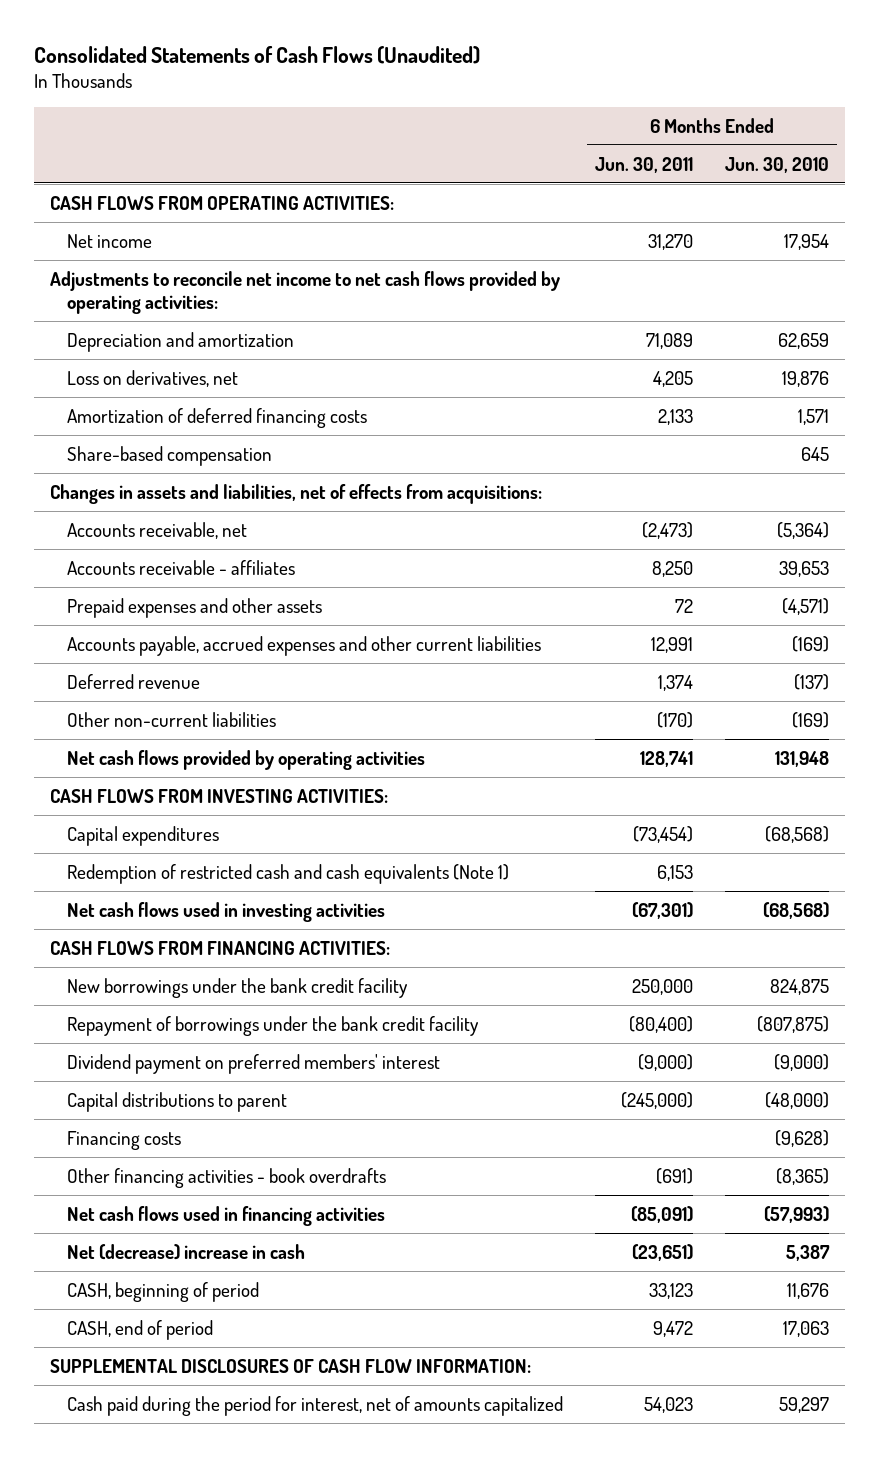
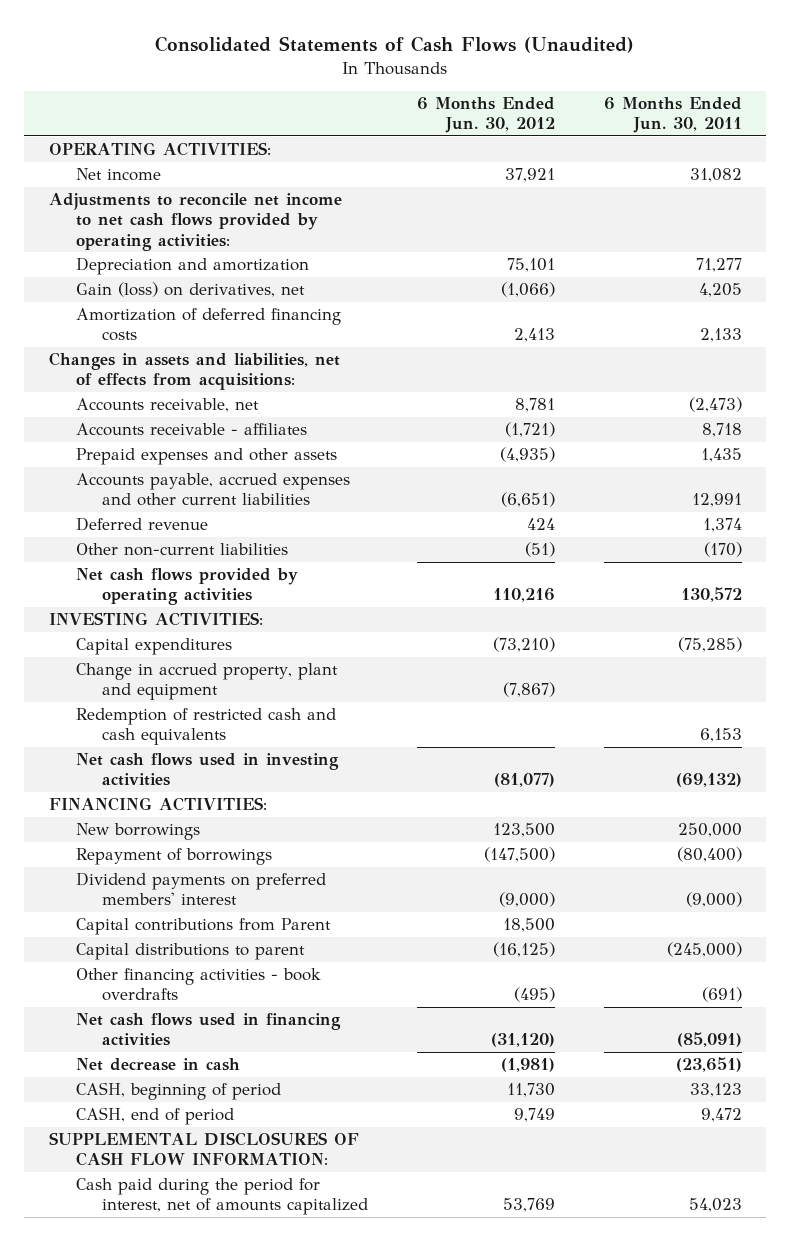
- | 6 Months Ended Jun. 30, 2011 | 6 Months Ended Jun. 30, 2010
+ | 6 Months Ended Jun. 30, 2012 | 6 Months Ended Jun. 30, 2011
- CASH FLOWS FROM OPERATING ACTIVITIES:
- Net income | 31,270 | 17,954
+ OPERATING ACTIVITIES:
+ Net income | 37,921 | 31,082
- Depreciation and amortization | 71,089 | 62,659
- Loss on derivatives, net | 4,205 | 19,876
+ Depreciation and amortization | 75,101 | 71,277
+ Gain (loss) on derivatives, net | (1,066) | 4,205
- Share-based compensation | | 645
- Accounts receivable - affiliates | 8,250 | 39,653
- Prepaid expenses and other assets | 72 | (4,571)
+ Accounts receivable - affiliates | (1,721) | 8,718
+ Prepaid expenses and other assets | (4,935) | 1,435
- Net cash flows provided by operating activities | 128,741 | 131,948
- CASH FLOWS FROM INVESTING ACTIVITIES:
- Capital expenditures | (73,454) | (68,568)
- Redemption of restricted cash and cash equivalents (Note 1) | 6,153 |
- Net cash flows used in investing activities | (67,301) | (68,568)
- CASH FLOWS FROM FINANCING ACTIVITIES:
- New borrowings under the bank credit facility | 250,000 | 824,875
- Repayment of borrowings under the bank credit facility | (80,400) | (807,875)
- Dividend payment on preferred members' interest | (9,000) | (9,000)
+ Net cash flows provided by operating activities | 110,216 | 130,572
+ INVESTING ACTIVITIES:
+ Capital expenditures | (73,210) | (75,285)
+ Change in accrued property, plant and equipment | (7,867) |
+ Redemption of restricted cash and cash equivalents | | 6,153
+ Net cash flows used in investing activities | (81,077) | (69,132)
+ FINANCING ACTIVITIES:
+ New borrowings | 123,500 | 250,000
+ Repayment of borrowings | (147,500) | (80,400)
+ Dividend payments on preferred members' interest | (9,000) | (9,000)
+ Capital contributions from Parent | 18,500 |
- Financing costs | | (9,628)
- Net (decrease) increase in cash | (23,651) | 5,387
+ Net decrease in cash | (1,981) | (23,651)

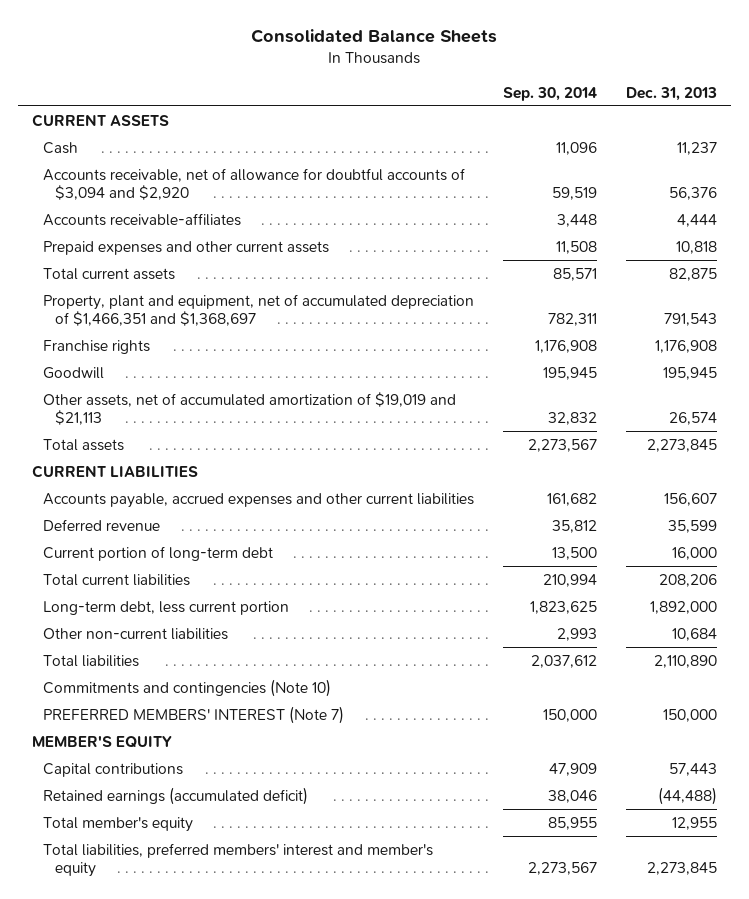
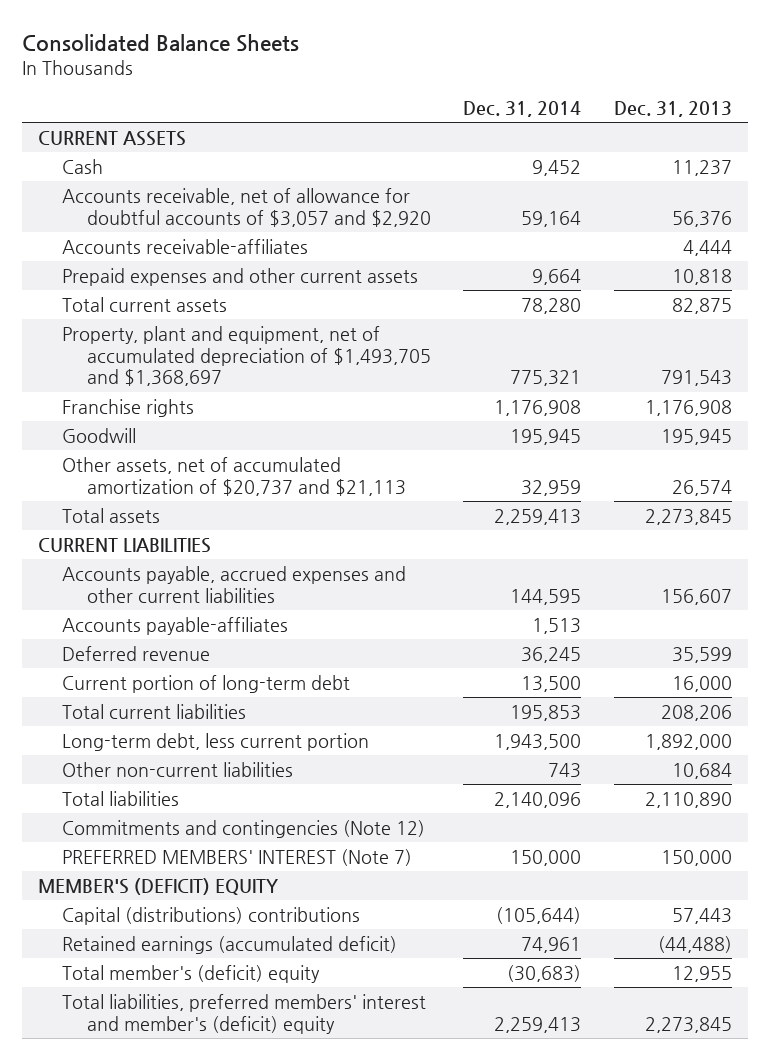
- | Sep. 30, 2014 | Dec. 31, 2013
+ | Dec. 31, 2014 | Dec. 31, 2013
- Accounts receivable, net of allowance for doubtful accounts of $3,094 and $2,920 | 59,519 | 56,376
+ Accounts receivable, net of allowance for doubtful accounts of $3,057 and $2,920 | 59,164 | 56,376
- Property, plant and equipment, net of accumulated depreciation of $1,466,351 and $1,368,697 | 782,311 | 791,543
+ Property, plant and equipment, net of accumulated depreciation of $1,493,705 and $1,368,697 | 775,321 | 791,543
- Other assets, net of accumulated amortization of $19,019 and $21,113 | 32,832 | 26,574
+ Other assets, net of accumulated amortization of $20,737 and $21,113 | 32,959 | 26,574
+ Accounts payable-affiliates | 1,513 |
- Commitments and contingencies (Note 10)
+ Commitments and contingencies (Note 12)
- MEMBER'S EQUITY
- Capital contributions | 47,909 | 57,443
+ MEMBER'S (DEFICIT) EQUITY
+ Capital (distributions) contributions | (105,644) | 57,443
- Total member's equity | 85,955 | 12,955
- Total liabilities, preferred members' interest and member's equity | 2,273,567 | 2,273,845
+ Total member's (deficit) equity | (30,683) | 12,955
+ Total liabilities, preferred members' interest and member's (deficit) equity | 2,259,413 | 2,273,845

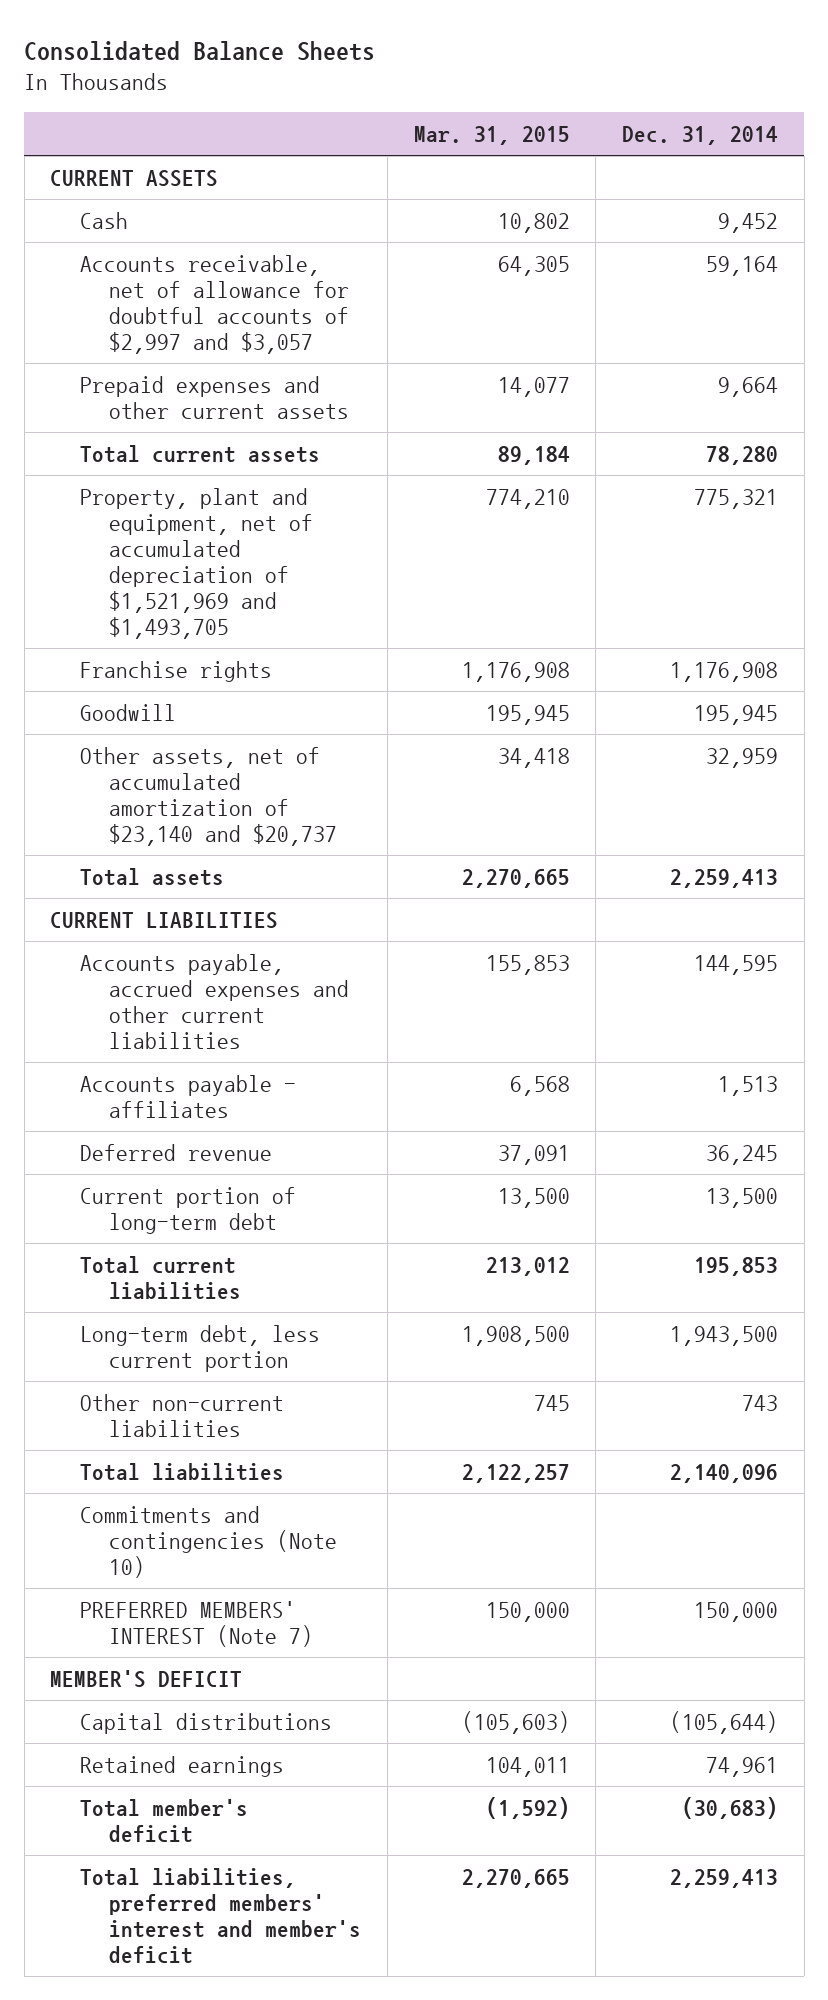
- | Dec. 31, 2014 | Dec. 31, 2013
+ | Mar. 31, 2015 | Dec. 31, 2014
- Accounts receivable, net of allowance for doubtful accounts of $3,057 and $2,920 | 59,164 | 56,376
- Accounts receivable-affiliates | | 4,444
+ Accounts receivable, net of allowance for doubtful accounts of $2,997 and $3,057 | 64,305 | 59,164
- Property, plant and equipment, net of accumulated depreciation of $1,493,705 and $1,368,697 | 775,321 | 791,543
+ Property, plant and equipment, net of accumulated depreciation of $1,521,969 and $1,493,705 | 774,210 | 775,321
- Other assets, net of accumulated amortization of $20,737 and $21,113 | 32,959 | 26,574
+ Other assets, net of accumulated amortization of $23,140 and $20,737 | 34,418 | 32,959
- Accounts payable-affiliates | 1,513 |
+ Accounts payable - affiliates | 6,568 | 1,513
- Commitments and contingencies (Note 12)
+ Commitments and contingencies (Note 10)
- MEMBER'S (DEFICIT) EQUITY
- Capital (distributions) contributions | (105,644) | 57,443
- Retained earnings (accumulated deficit) | 74,961 | (44,488)
- Total member's (deficit) equity | (30,683) | 12,955
- Total liabilities, preferred members' interest and member's (deficit) equity | 2,259,413 | 2,273,845
+ MEMBER'S DEFICIT
+ Capital distributions | (105,603) | (105,644)
+ Retained earnings | 104,011 | 74,961
+ Total member's deficit | (1,592) | (30,683)
+ Total liabilities, preferred members' interest and member's deficit | 2,270,665 | 2,259,413

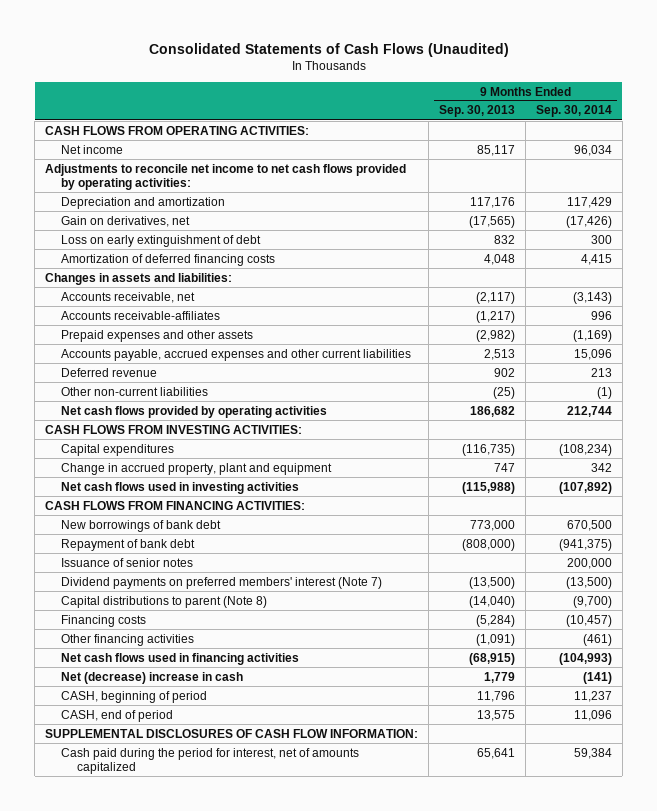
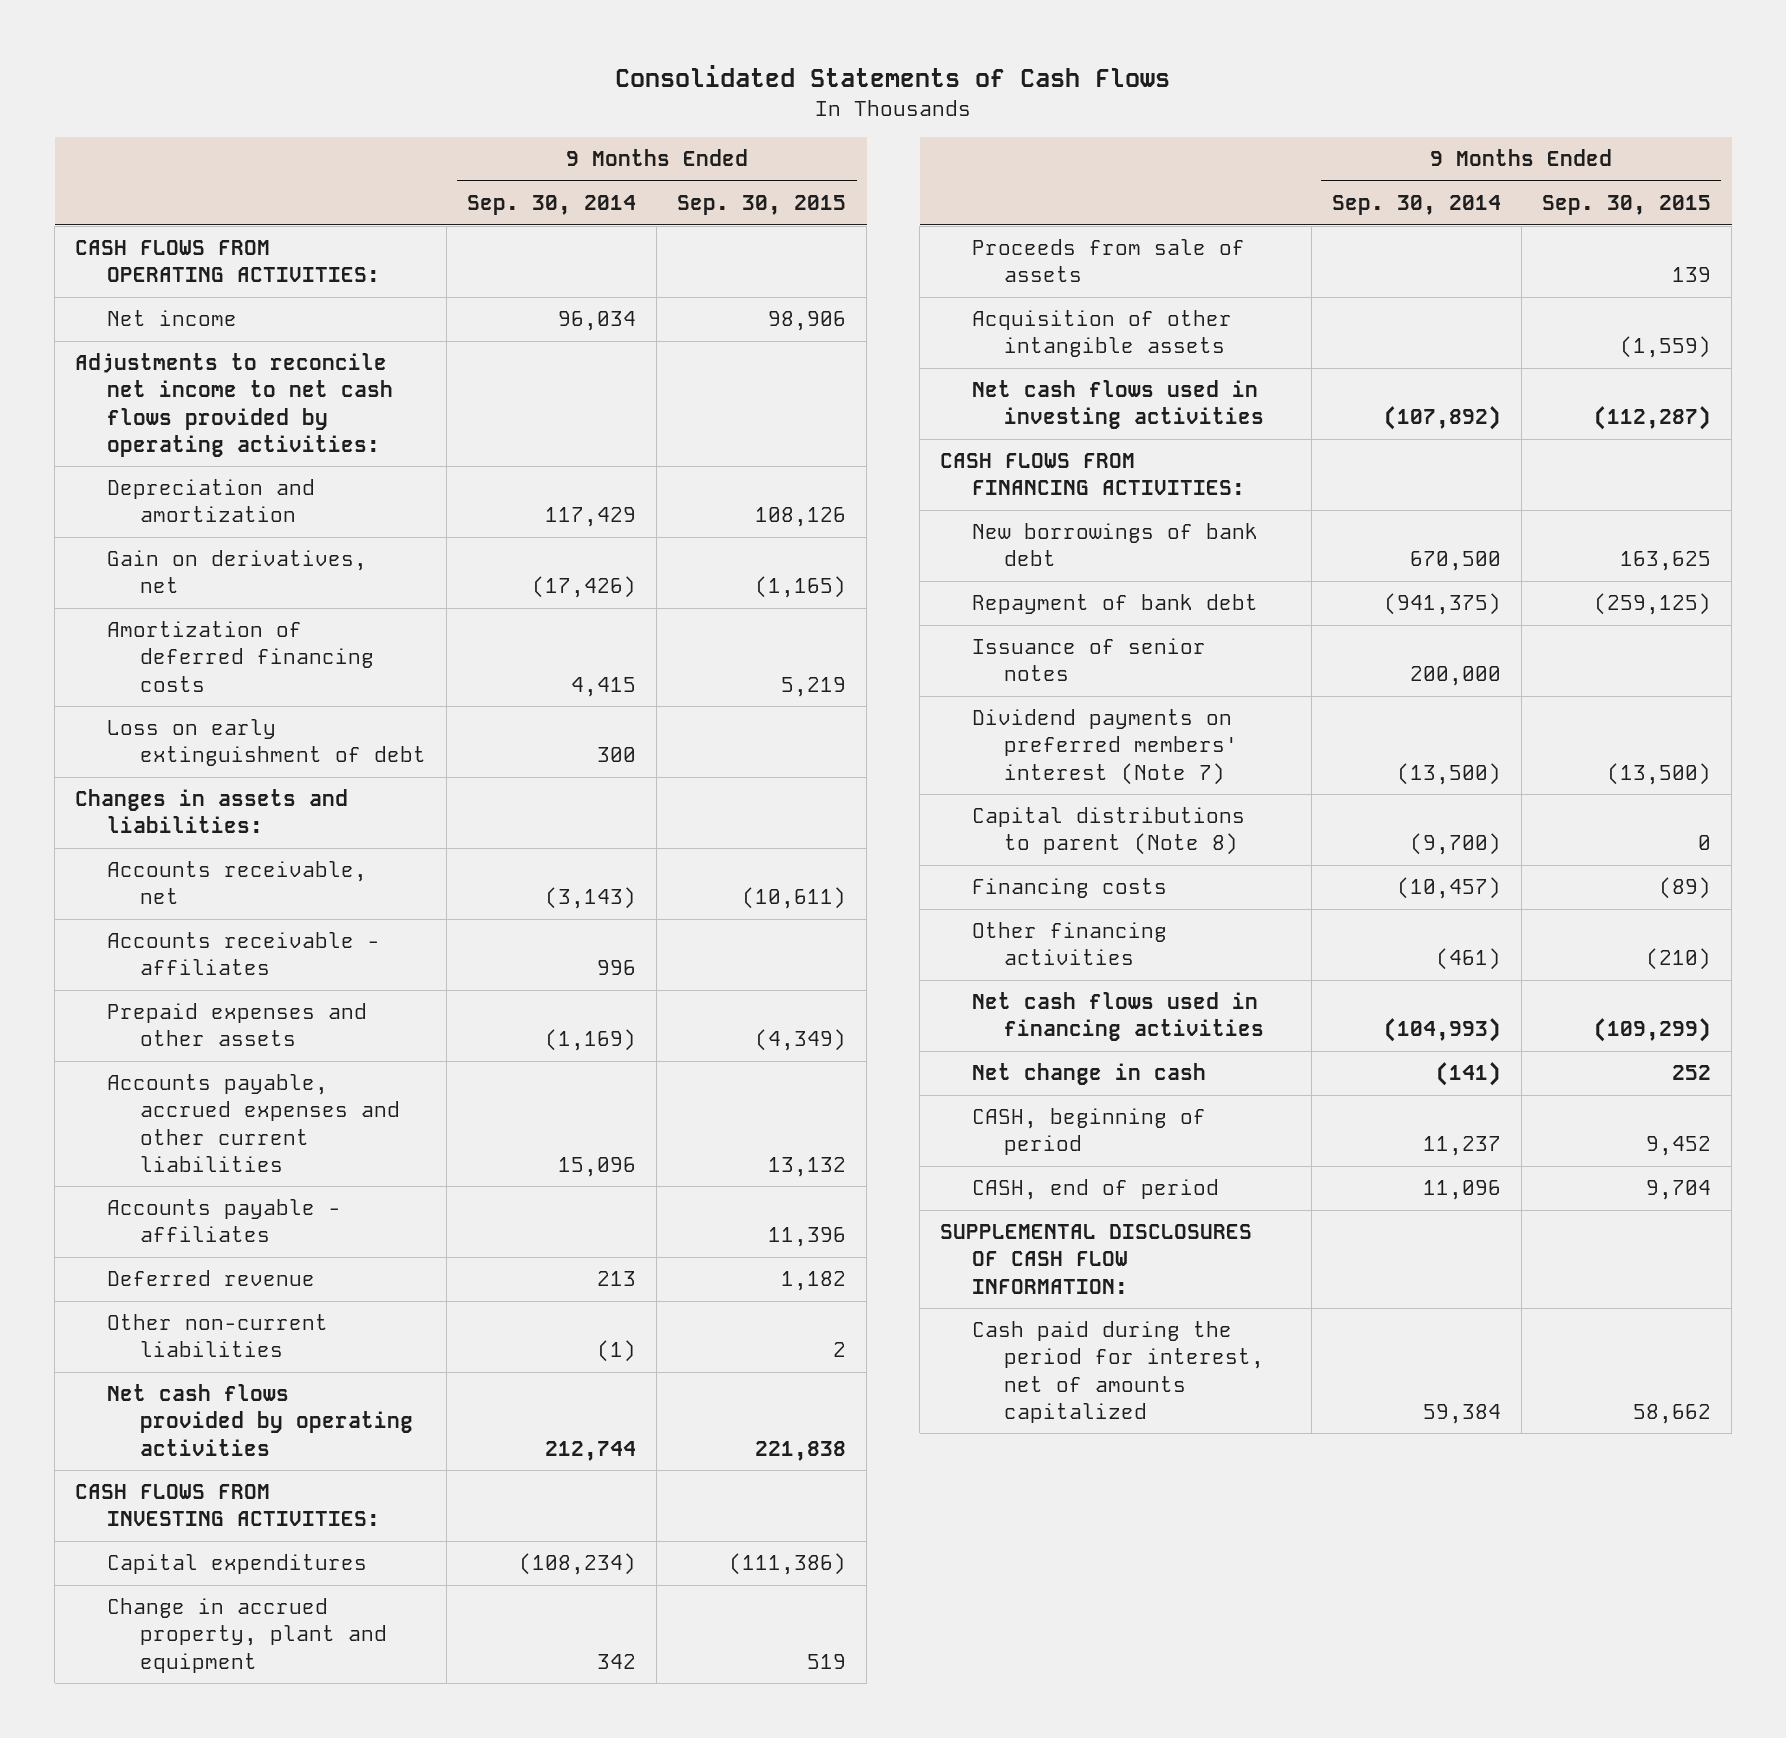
- Consolidated Statements of Cash Flows (Unaudited)
+ Consolidated Statements of Cash Flows
- | 9 Months Ended Sep. 30, 2013 | 9 Months Ended Sep. 30, 2014
+ | 9 Months Ended Sep. 30, 2014 | 9 Months Ended Sep. 30, 2015
moved down: Loss on early extinguishment of debt | 300 |
- Accounts receivable-affiliates | (1,217) | 996
+ Accounts receivable - affiliates | 996 |
+ Accounts payable - affiliates | | 11,396
+ Proceeds from sale of assets | | 139
+ Acquisition of other intangible assets | | (1,559)
- Net (decrease) increase in cash | 1,779 | (141)
+ Net change in cash | (141) | 252

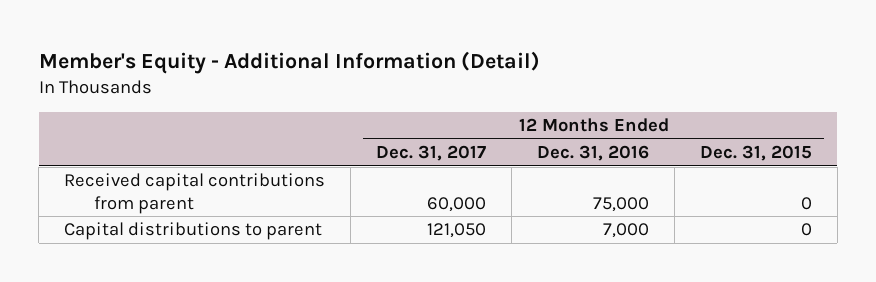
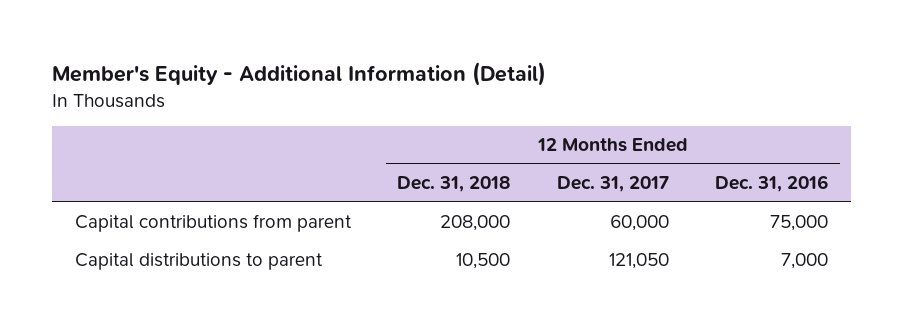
- | 12 Months Ended Dec. 31, 2017 | 12 Months Ended Dec. 31, 2016 | 12 Months Ended Dec. 31, 2015
+ | 12 Months Ended Dec. 31, 2018 | 12 Months Ended Dec. 31, 2017 | 12 Months Ended Dec. 31, 2016
- Received capital contributions from parent | 60,000 | 75,000 | 0
+ Capital contributions from parent | 208,000 | 60,000 | 75,000

